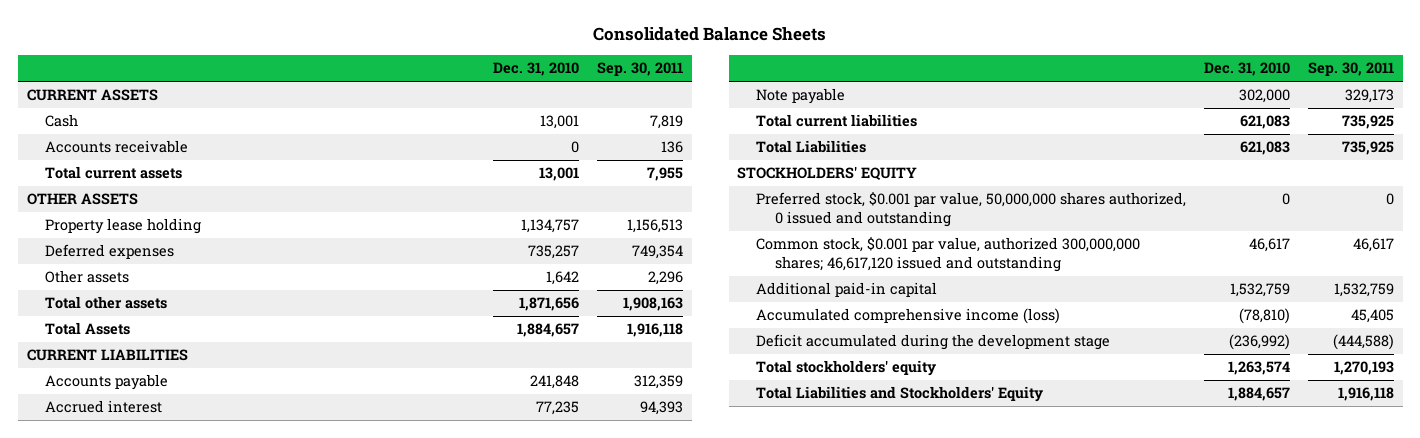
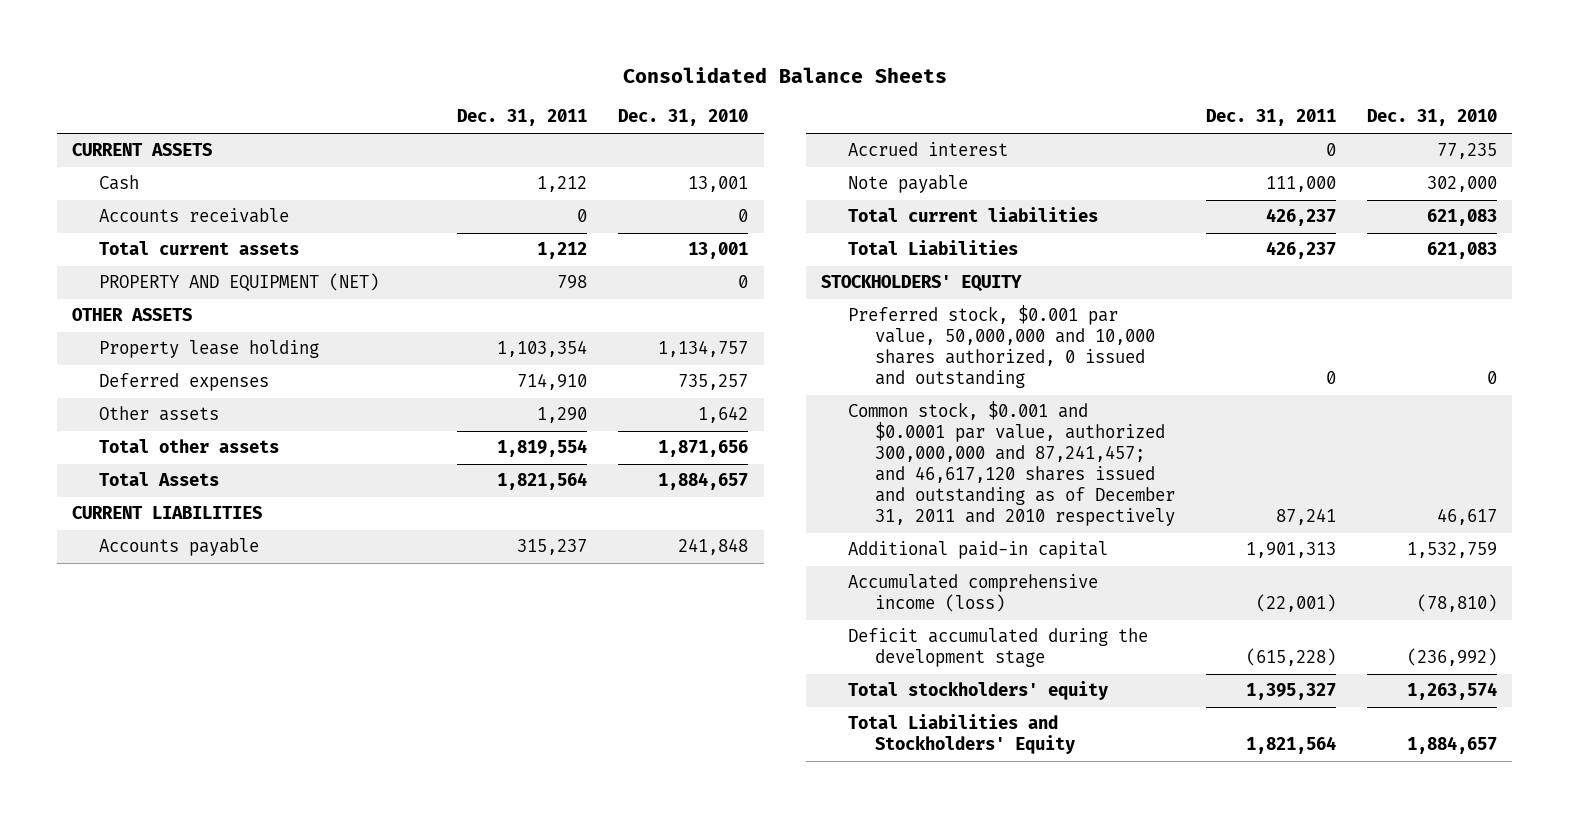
- | Dec. 31, 2010 | Sep. 30, 2011
+ | Dec. 31, 2011 | Dec. 31, 2010
+ PROPERTY AND EQUIPMENT (NET) | 798 | 0
- Preferred stock, $0.001 par value, 50,000,000 shares authorized, 0 issued and outstanding | 0 | 0
- Common stock, $0.001 par value, authorized 300,000,000 shares; 46,617,120 issued and outstanding | 46,617 | 46,617
+ Preferred stock, $0.001 par value, 50,000,000 and 10,000 shares authorized, 0 issued and outstanding | 0 | 0
+ Common stock, $0.001 and $0.0001 par value, authorized 300,000,000 and 87,241,457; and 46,617,120 shares issued and outstanding as of December 31, 2011 and 2010 respectively | 87,241 | 46,617

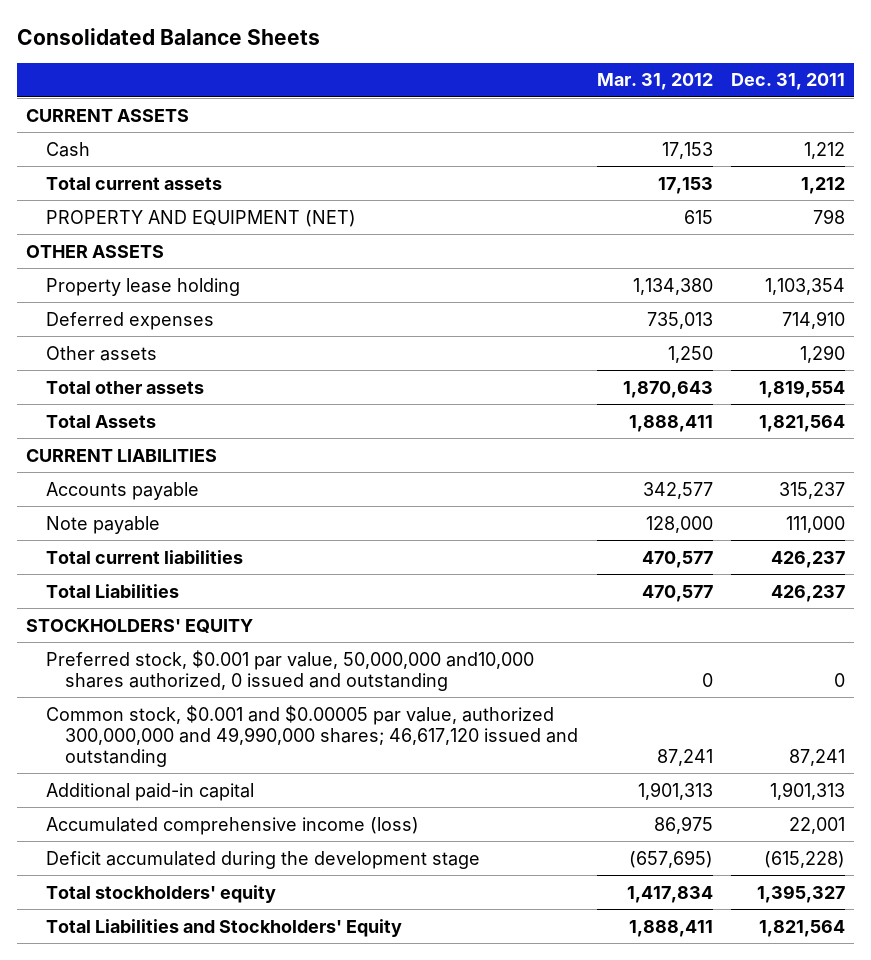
- | Dec. 31, 2011 | Dec. 31, 2010
+ | Mar. 31, 2012 | Dec. 31, 2011
- Accounts receivable | 0 | 0
- Accrued interest | 0 | 77,235
- Preferred stock, $0.001 par value, 50,000,000 and 10,000 shares authorized, 0 issued and outstanding | 0 | 0
- Common stock, $0.001 and $0.0001 par value, authorized 300,000,000 and 87,241,457; and 46,617,120 shares issued and outstanding as of December 31, 2011 and 2010 respectively | 87,241 | 46,617
+ Preferred stock, $0.001 par value, 50,000,000 and10,000 shares authorized, 0 issued and outstanding | 0 | 0
+ Common stock, $0.001 and $0.00005 par value, authorized 300,000,000 and 49,990,000 shares; 46,617,120 issued and outstanding | 87,241 | 87,241
- Accumulated comprehensive income (loss) | (22,001) | (78,810)
+ Accumulated comprehensive income (loss) | 86,975 | 22,001

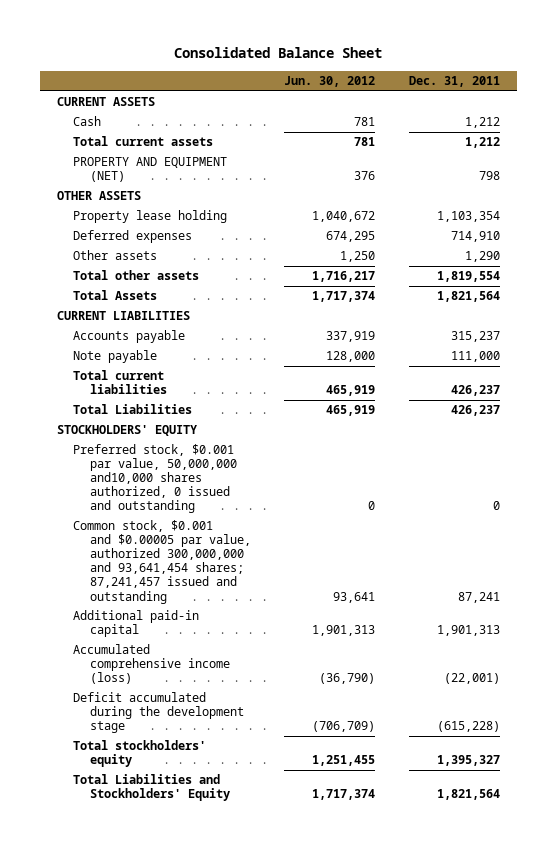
- Consolidated Balance Sheets
+ Consolidated Balance Sheet
- | Mar. 31, 2012 | Dec. 31, 2011
+ | Jun. 30, 2012 | Dec. 31, 2011
- Common stock, $0.001 and $0.00005 par value, authorized 300,000,000 and 49,990,000 shares; 46,617,120 issued and outstanding | 87,241 | 87,241
+ Common stock, $0.001 and $0.00005 par value, authorized 300,000,000 and 93,641,454 shares; 87,241,457 issued and outstanding | 93,641 | 87,241
- Accumulated comprehensive income (loss) | 86,975 | 22,001
+ Accumulated comprehensive income (loss) | (36,790) | (22,001)

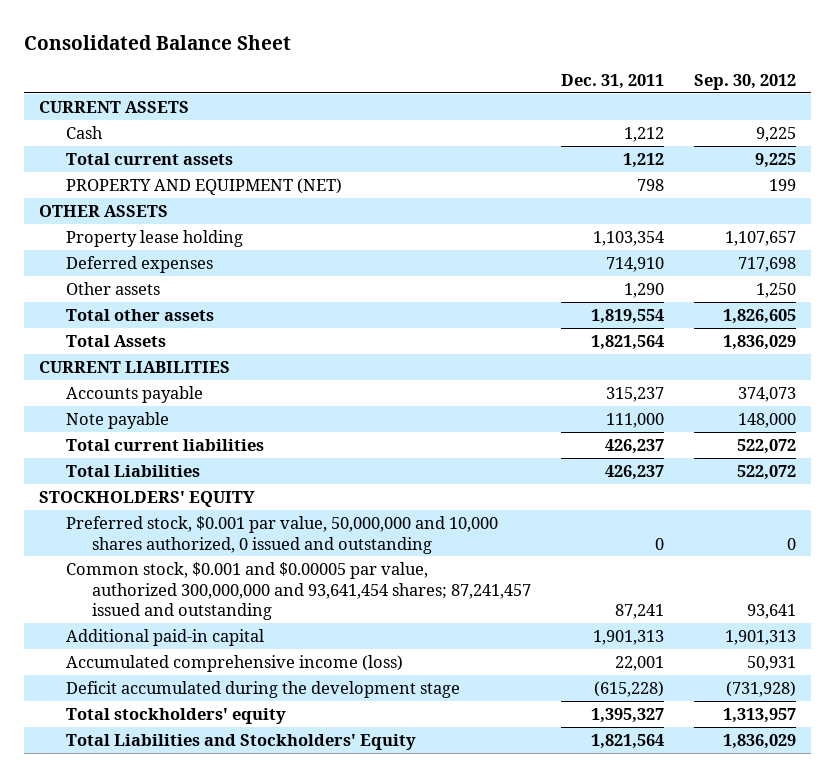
- | Jun. 30, 2012 | Dec. 31, 2011
+ | Dec. 31, 2011 | Sep. 30, 2012
- Preferred stock, $0.001 par value, 50,000,000 and10,000 shares authorized, 0 issued and outstanding | 0 | 0
+ Preferred stock, $0.001 par value, 50,000,000 and 10,000 shares authorized, 0 issued and outstanding | 0 | 0
- Accumulated comprehensive income (loss) | (36,790) | (22,001)
+ Accumulated comprehensive income (loss) | 22,001 | 50,931

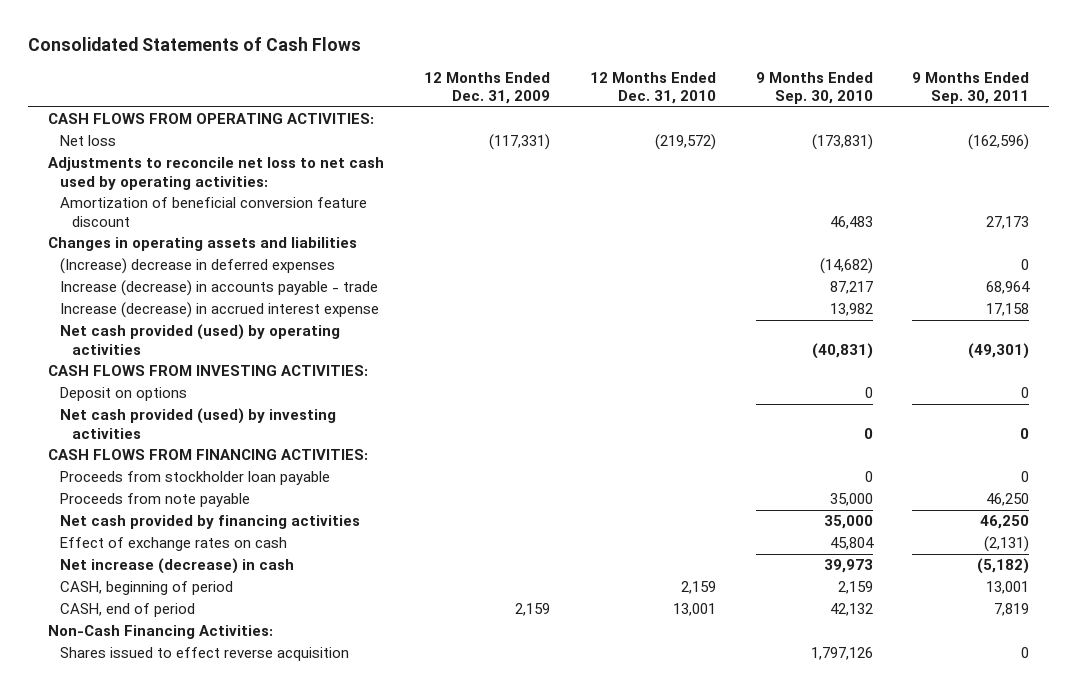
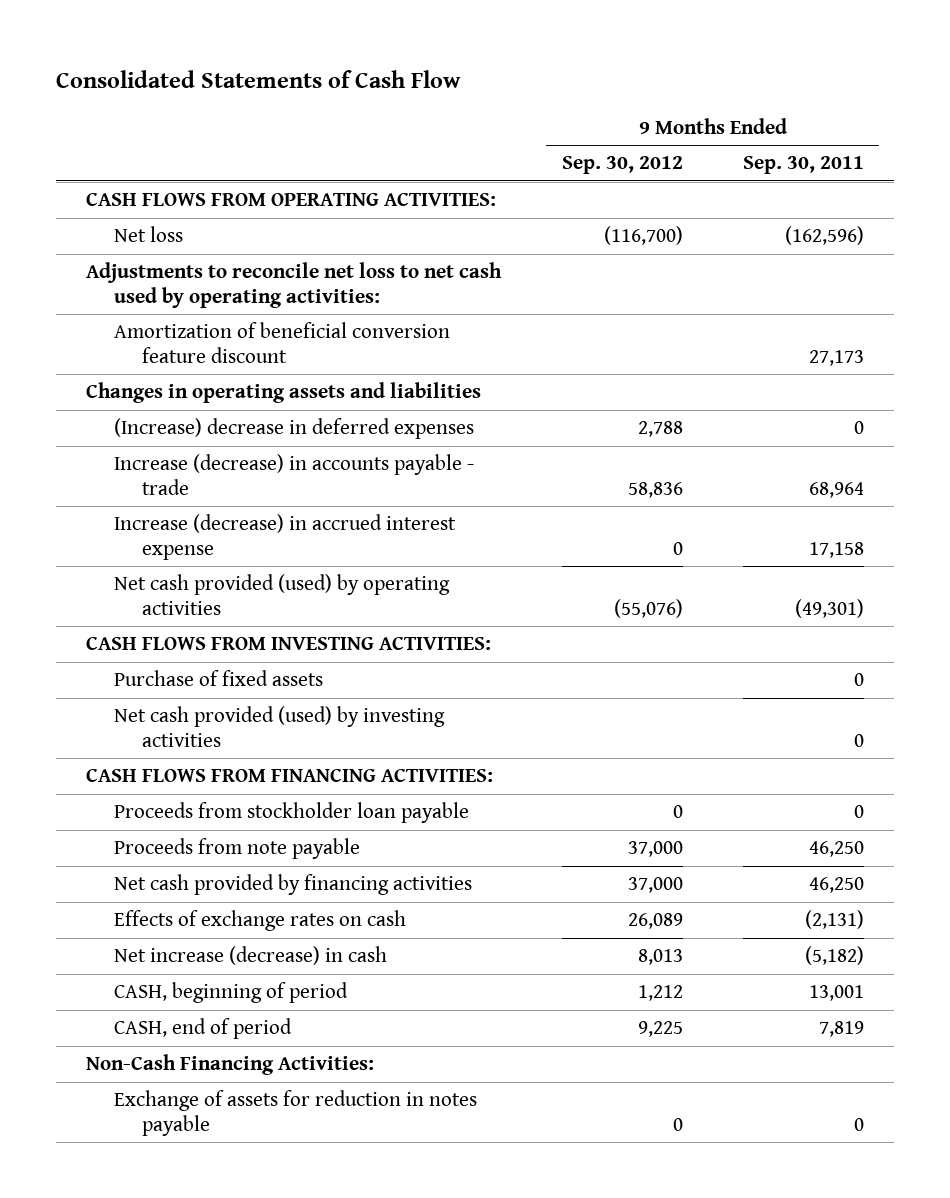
- Consolidated Statements of Cash Flows
+ Consolidated Statements of Cash Flow
- | 12 Months Ended Dec. 31, 2009 | 12 Months Ended Dec. 31, 2010 | 9 Months Ended Sep. 30, 2010 | 9 Months Ended Sep. 30, 2011
+ | 9 Months Ended Sep. 30, 2012 | 9 Months Ended Sep. 30, 2011
- Deposit on options | | | 0 | 0
+ Purchase of fixed assets | | 0
- Effect of exchange rates on cash | | | 45,804 | (2,131)
+ Effects of exchange rates on cash | 26,089 | (2,131)
- Shares issued to effect reverse acquisition | | | 1,797,126 | 0
+ Exchange of assets for reduction in notes payable | 0 | 0

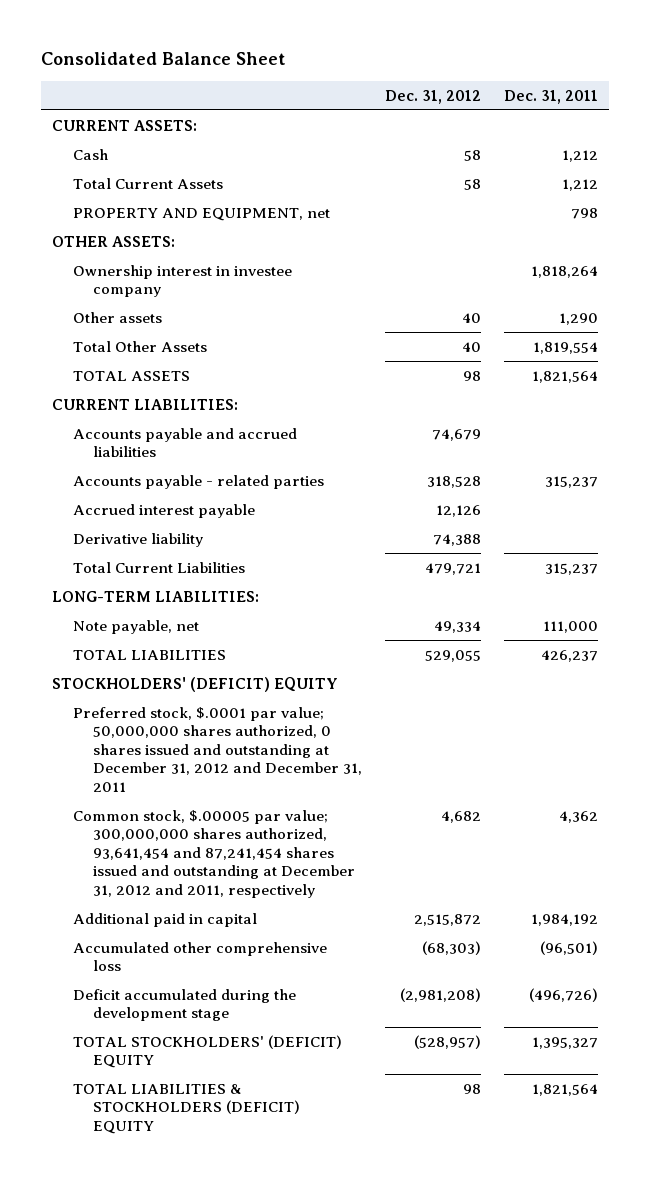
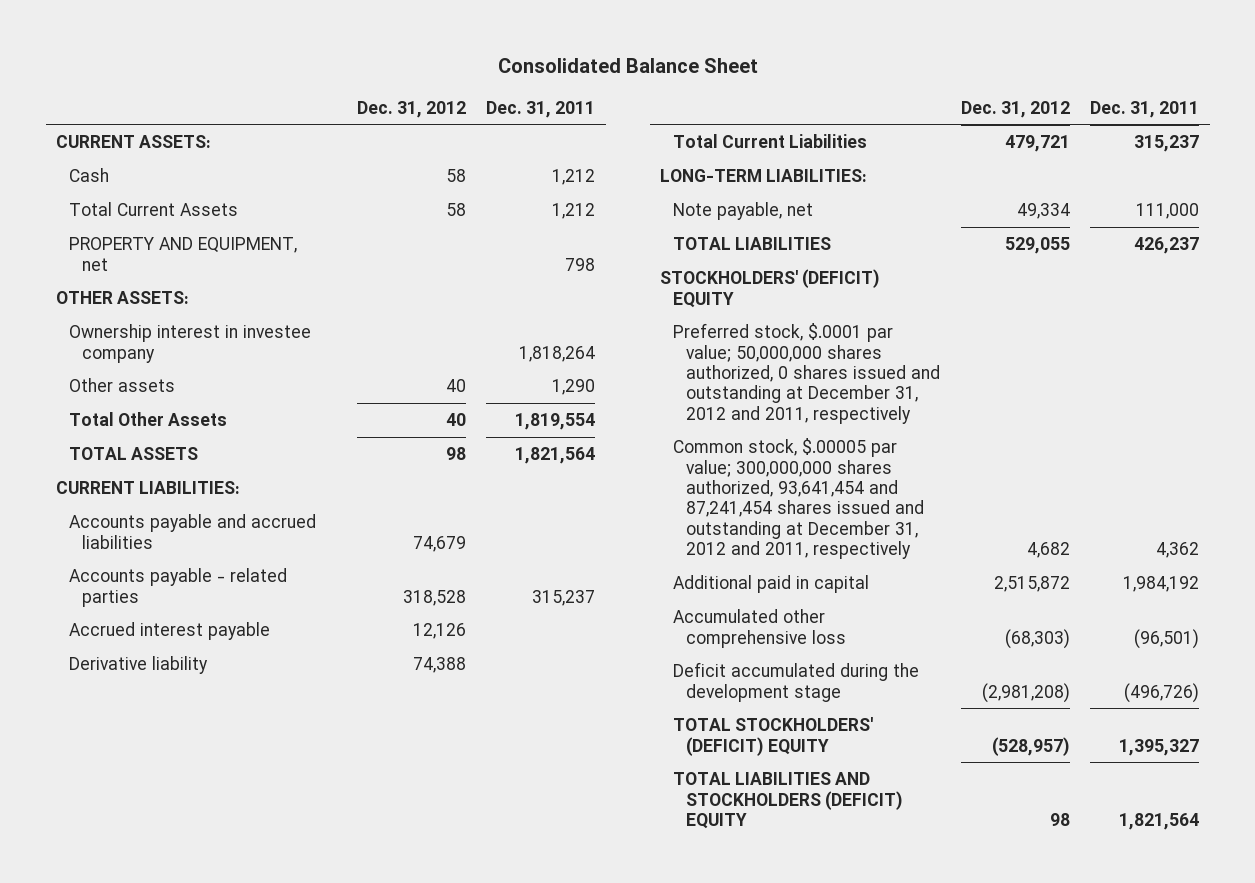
- Preferred stock, $.0001 par value; 50,000,000 shares authorized, 0 shares issued and outstanding at December 31, 2012 and December 31, 2011
+ Preferred stock, $.0001 par value; 50,000,000 shares authorized, 0 shares issued and outstanding at December 31, 2012 and 2011, respectively
- TOTAL LIABILITIES & STOCKHOLDERS (DEFICIT) EQUITY | 98 | 1,821,564
+ TOTAL LIABILITIES AND STOCKHOLDERS (DEFICIT) EQUITY | 98 | 1,821,564

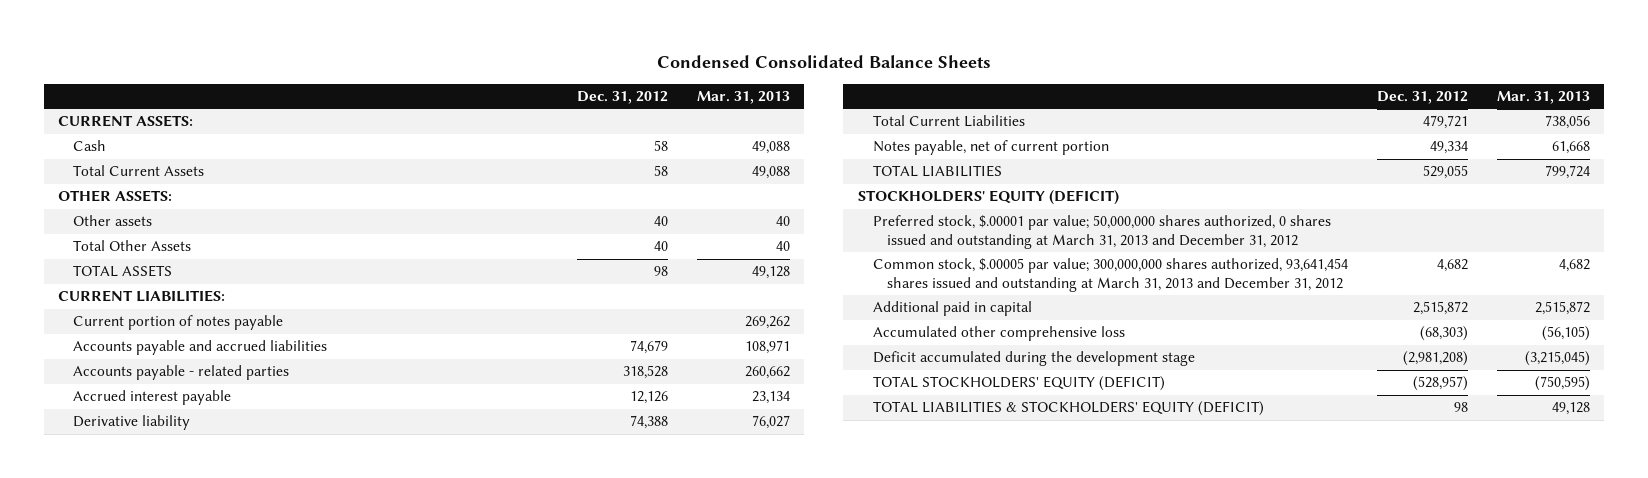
- Consolidated Balance Sheet
+ Condensed Consolidated Balance Sheets
- | Dec. 31, 2012 | Dec. 31, 2011
+ | Dec. 31, 2012 | Mar. 31, 2013
- PROPERTY AND EQUIPMENT, net | | 798
- Ownership interest in investee company | | 1,818,264
+ Current portion of notes payable | | 269,262
- LONG-TERM LIABILITIES:
- Note payable, net | 49,334 | 111,000
+ Notes payable, net of current portion | 49,334 | 61,668
- STOCKHOLDERS' (DEFICIT) EQUITY
- Preferred stock, $.0001 par value; 50,000,000 shares authorized, 0 shares issued and outstanding at December 31, 2012 and 2011, respectively
- Common stock, $.00005 par value; 300,000,000 shares authorized, 93,641,454 and 87,241,454 shares issued and outstanding at December 31, 2012 and 2011, respectively | 4,682 | 4,362
+ STOCKHOLDERS' EQUITY (DEFICIT)
+ Preferred stock, $.00001 par value; 50,000,000 shares authorized, 0 shares issued and outstanding at March 31, 2013 and December 31, 2012
+ Common stock, $.00005 par value; 300,000,000 shares authorized, 93,641,454 shares issued and outstanding at March 31, 2013 and December 31, 2012 | 4,682 | 4,682
- TOTAL STOCKHOLDERS' (DEFICIT) EQUITY | (528,957) | 1,395,327
- TOTAL LIABILITIES AND STOCKHOLDERS (DEFICIT) EQUITY | 98 | 1,821,564
+ TOTAL STOCKHOLDERS' EQUITY (DEFICIT) | (528,957) | (750,595)
+ TOTAL LIABILITIES & STOCKHOLDERS' EQUITY (DEFICIT) | 98 | 49,128

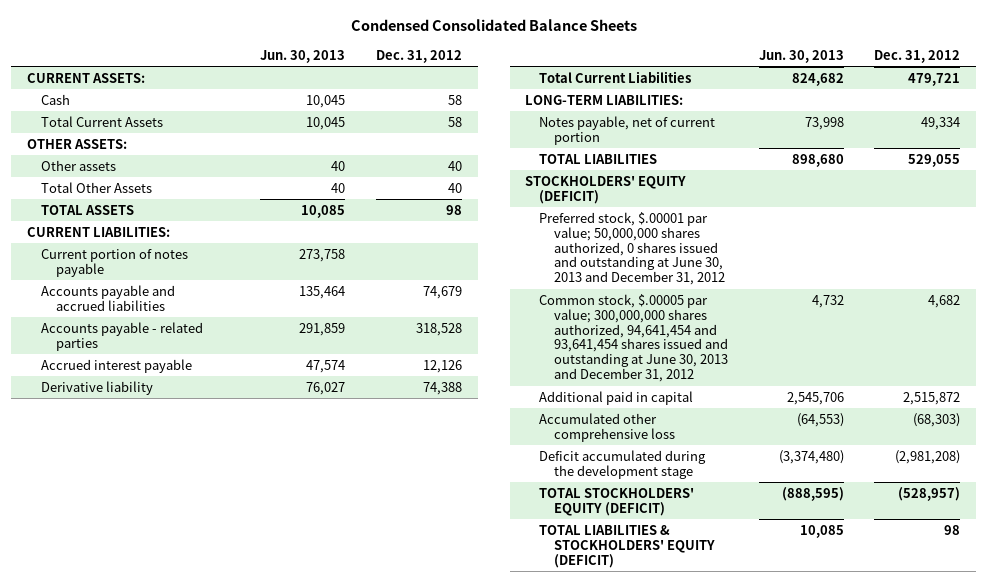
- | Dec. 31, 2012 | Mar. 31, 2013
+ | Jun. 30, 2013 | Dec. 31, 2012
+ LONG-TERM LIABILITIES:
- Preferred stock, $.00001 par value; 50,000,000 shares authorized, 0 shares issued and outstanding at March 31, 2013 and December 31, 2012
- Common stock, $.00005 par value; 300,000,000 shares authorized, 93,641,454 shares issued and outstanding at March 31, 2013 and December 31, 2012 | 4,682 | 4,682
+ Preferred stock, $.00001 par value; 50,000,000 shares authorized, 0 shares issued and outstanding at June 30, 2013 and December 31, 2012
+ Common stock, $.00005 par value; 300,000,000 shares authorized, 94,641,454 and 93,641,454 shares issued and outstanding at June 30, 2013 and December 31, 2012 | 4,732 | 4,682

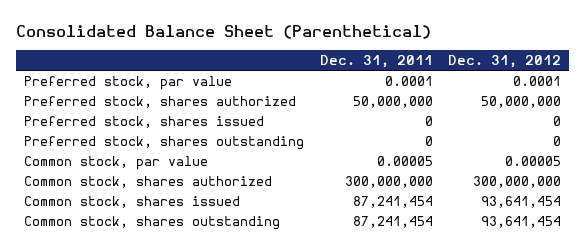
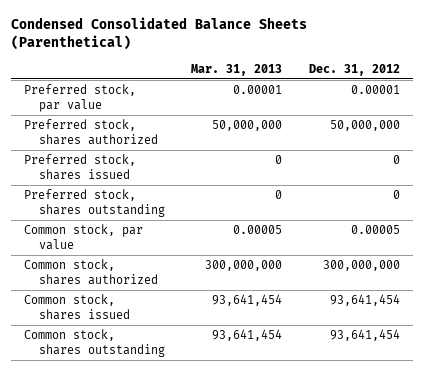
- Consolidated Balance Sheet (Parenthetical)
+ Condensed Consolidated Balance Sheets (Parenthetical)
- | Dec. 31, 2011 | Dec. 31, 2012
+ | Mar. 31, 2013 | Dec. 31, 2012
- Preferred stock, par value | 0.0001 | 0.0001
+ Preferred stock, par value | 0.00001 | 0.00001

